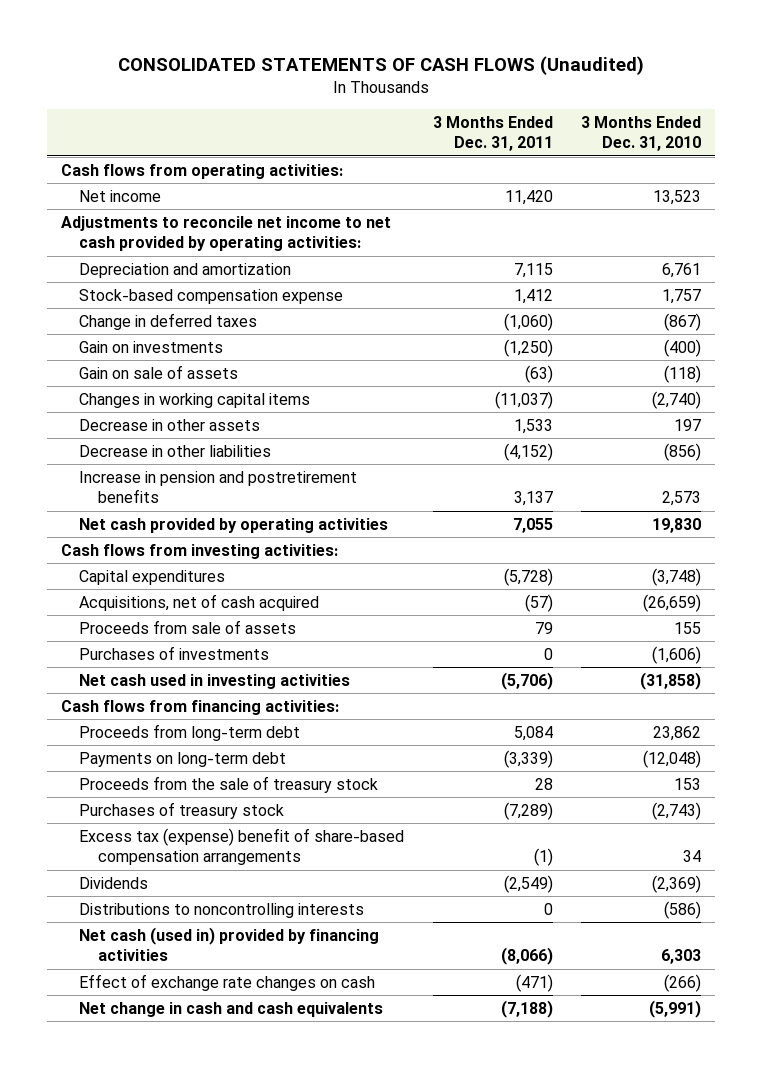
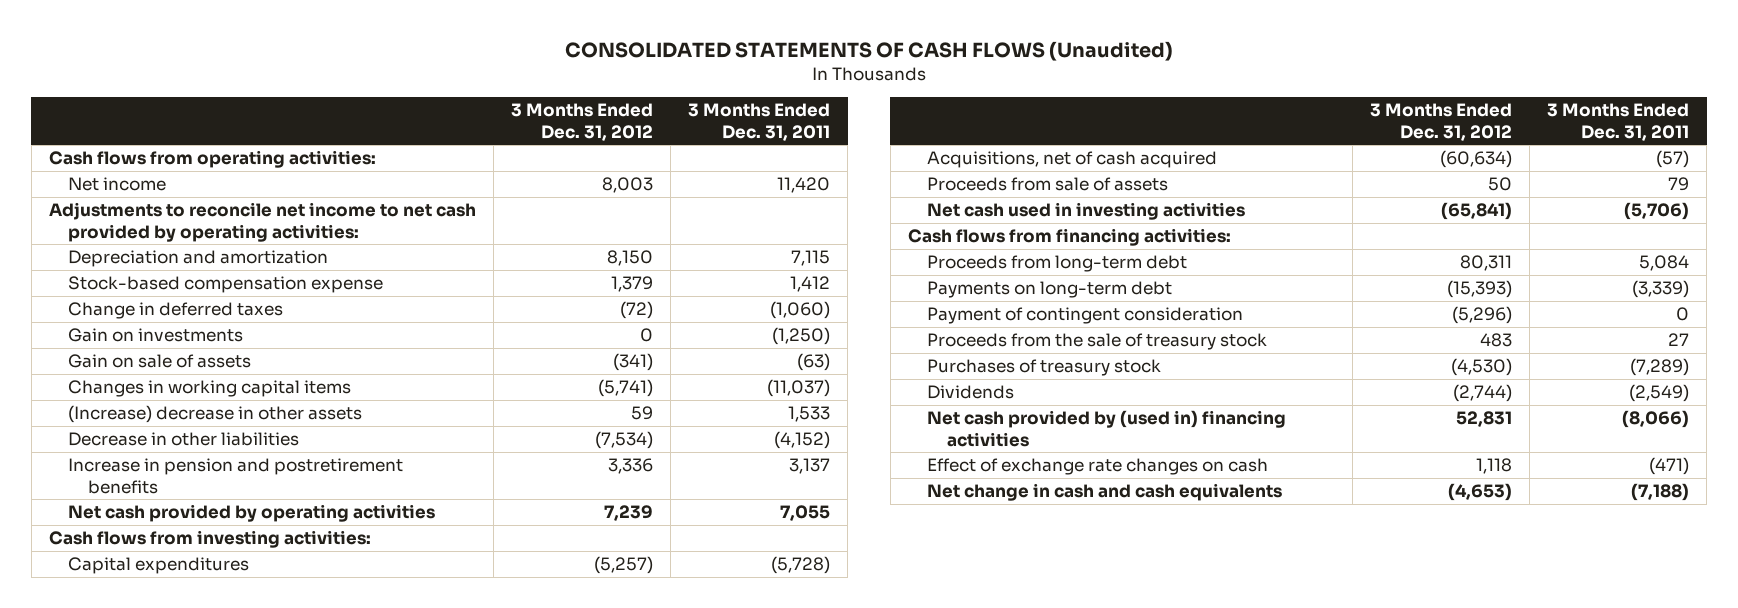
- | 3 Months Ended Dec. 31, 2011 | 3 Months Ended Dec. 31, 2010
+ | 3 Months Ended Dec. 31, 2012 | 3 Months Ended Dec. 31, 2011
- Decrease in other assets | 1,533 | 197
+ (Increase) decrease in other assets | 59 | 1,533
- Purchases of investments | 0 | (1,606)
- Proceeds from the sale of treasury stock | 28 | 153
+ Payment of contingent consideration | (5,296) | 0
+ Proceeds from the sale of treasury stock | 483 | 27
- Excess tax (expense) benefit of share-based compensation arrangements | (1) | 34
- Distributions to noncontrolling interests | 0 | (586)
- Net cash (used in) provided by financing activities | (8,066) | 6,303
+ Net cash provided by (used in) financing activities | 52,831 | (8,066)

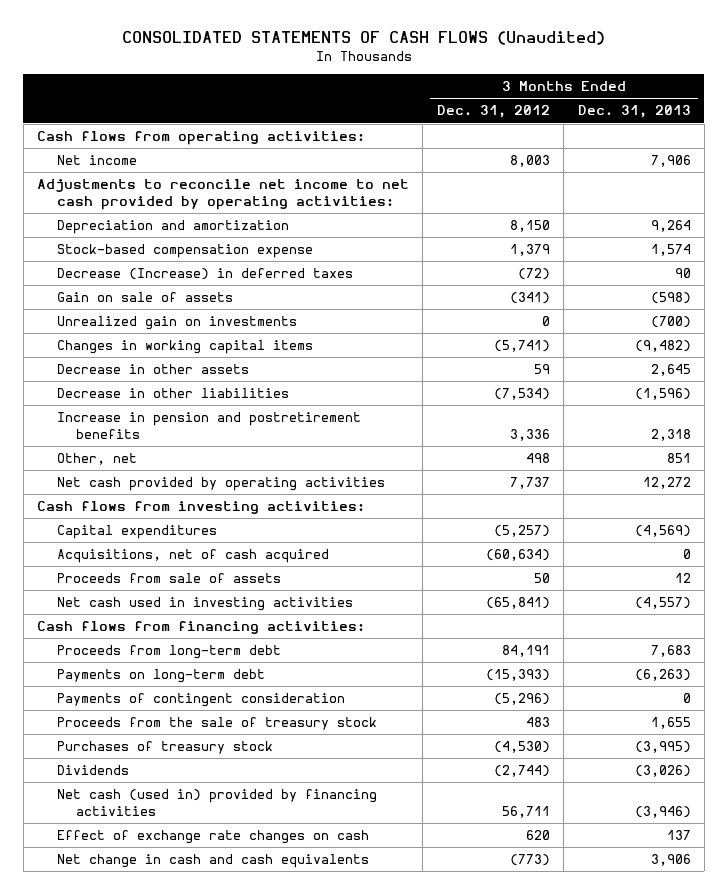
- | 3 Months Ended Dec. 31, 2012 | 3 Months Ended Dec. 31, 2011
+ | 3 Months Ended Dec. 31, 2012 | 3 Months Ended Dec. 31, 2013
- Change in deferred taxes | (72) | (1,060)
- Gain on investments | 0 | (1,250)
+ Decrease (Increase) in deferred taxes | (72) | 90
+ Unrealized gain on investments | 0 | (700)
- (Increase) decrease in other assets | 59 | 1,533
+ Decrease in other assets | 59 | 2,645
- Net cash provided by operating activities | 7,239 | 7,055
+ Other, net | 498 | 851
+ Net cash provided by operating activities | 7,737 | 12,272
- Proceeds from long-term debt | 80,311 | 5,084
+ Proceeds from long-term debt | 84,191 | 7,683
- Payment of contingent consideration | (5,296) | 0
+ Payments of contingent consideration | (5,296) | 0
- Net cash provided by (used in) financing activities | 52,831 | (8,066)
- Effect of exchange rate changes on cash | 1,118 | (471)
- Net change in cash and cash equivalents | (4,653) | (7,188)
+ Net cash (used in) provided by financing activities | 56,711 | (3,946)
+ Effect of exchange rate changes on cash | 620 | 137
+ Net change in cash and cash equivalents | (773) | 3,906

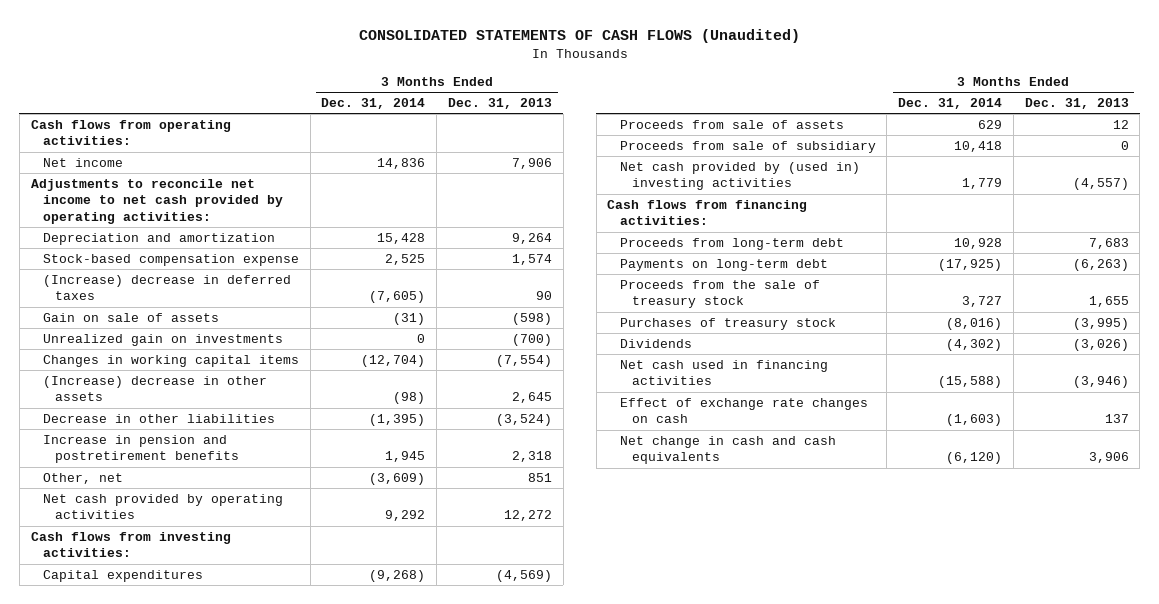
- | 3 Months Ended Dec. 31, 2012 | 3 Months Ended Dec. 31, 2013
+ | 3 Months Ended Dec. 31, 2014 | 3 Months Ended Dec. 31, 2013
- Decrease (Increase) in deferred taxes | (72) | 90
+ (Increase) decrease in deferred taxes | (7,605) | 90
- Changes in working capital items | (5,741) | (9,482)
- Decrease in other assets | 59 | 2,645
- Decrease in other liabilities | (7,534) | (1,596)
+ Changes in working capital items | (12,704) | (7,554)
+ (Increase) decrease in other assets | (98) | 2,645
+ Decrease in other liabilities | (1,395) | (3,524)
- Acquisitions, net of cash acquired | (60,634) | 0
- Net cash used in investing activities | (65,841) | (4,557)
+ Proceeds from sale of subsidiary | 10,418 | 0
+ Net cash provided by (used in) investing activities | 1,779 | (4,557)
- Payments of contingent consideration | (5,296) | 0
- Net cash (used in) provided by financing activities | 56,711 | (3,946)
+ Net cash used in financing activities | (15,588) | (3,946)

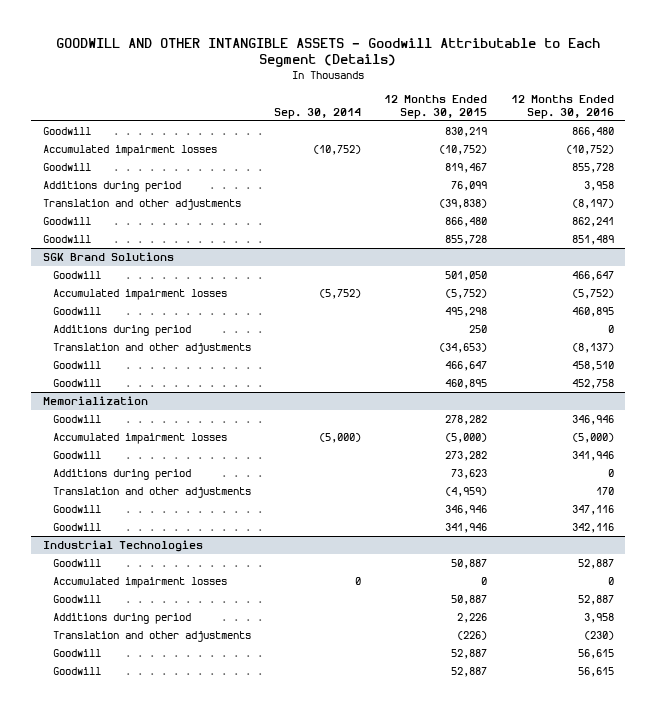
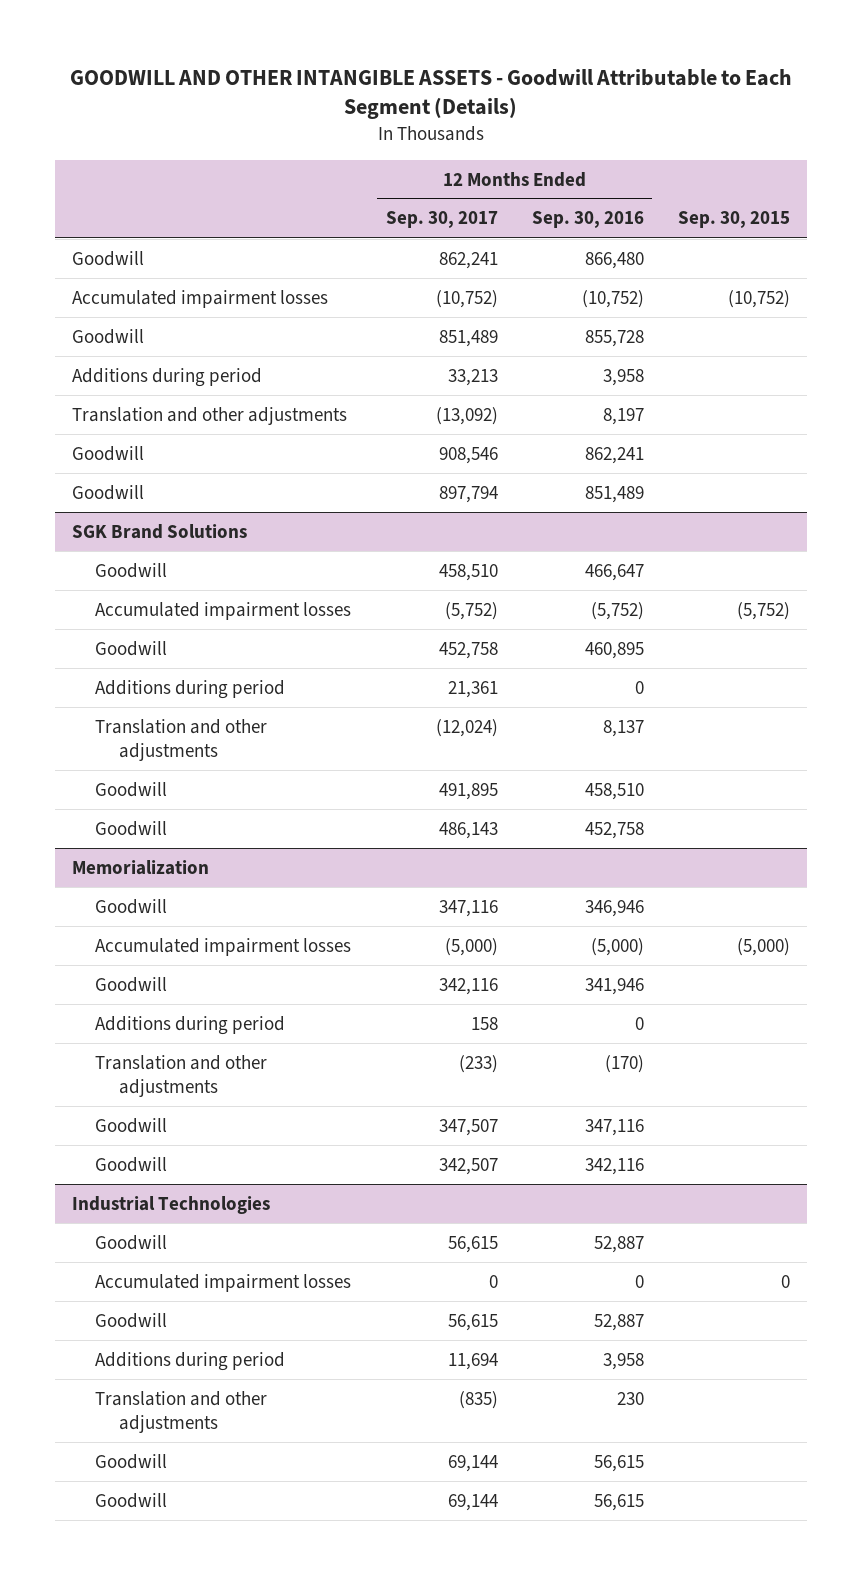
- | Sep. 30, 2014 | 12 Months Ended Sep. 30, 2015 | 12 Months Ended Sep. 30, 2016
+ | 12 Months Ended Sep. 30, 2017 | 12 Months Ended Sep. 30, 2016 | Sep. 30, 2015
- Translation and other adjustments | | (39,838) | (8,197)
+ Translation and other adjustments | (13,092) | 8,197 |
@ SGK Brand Solutions
- Translation and other adjustments | | (34,653) | (8,137)
+ Translation and other adjustments | (12,024) | 8,137 |
@ Memorialization
- Translation and other adjustments | | (4,959) | 170
+ Translation and other adjustments | (233) | (170) |
@ Industrial Technologies
- Translation and other adjustments | | (226) | (230)
+ Translation and other adjustments | (835) | 230 |

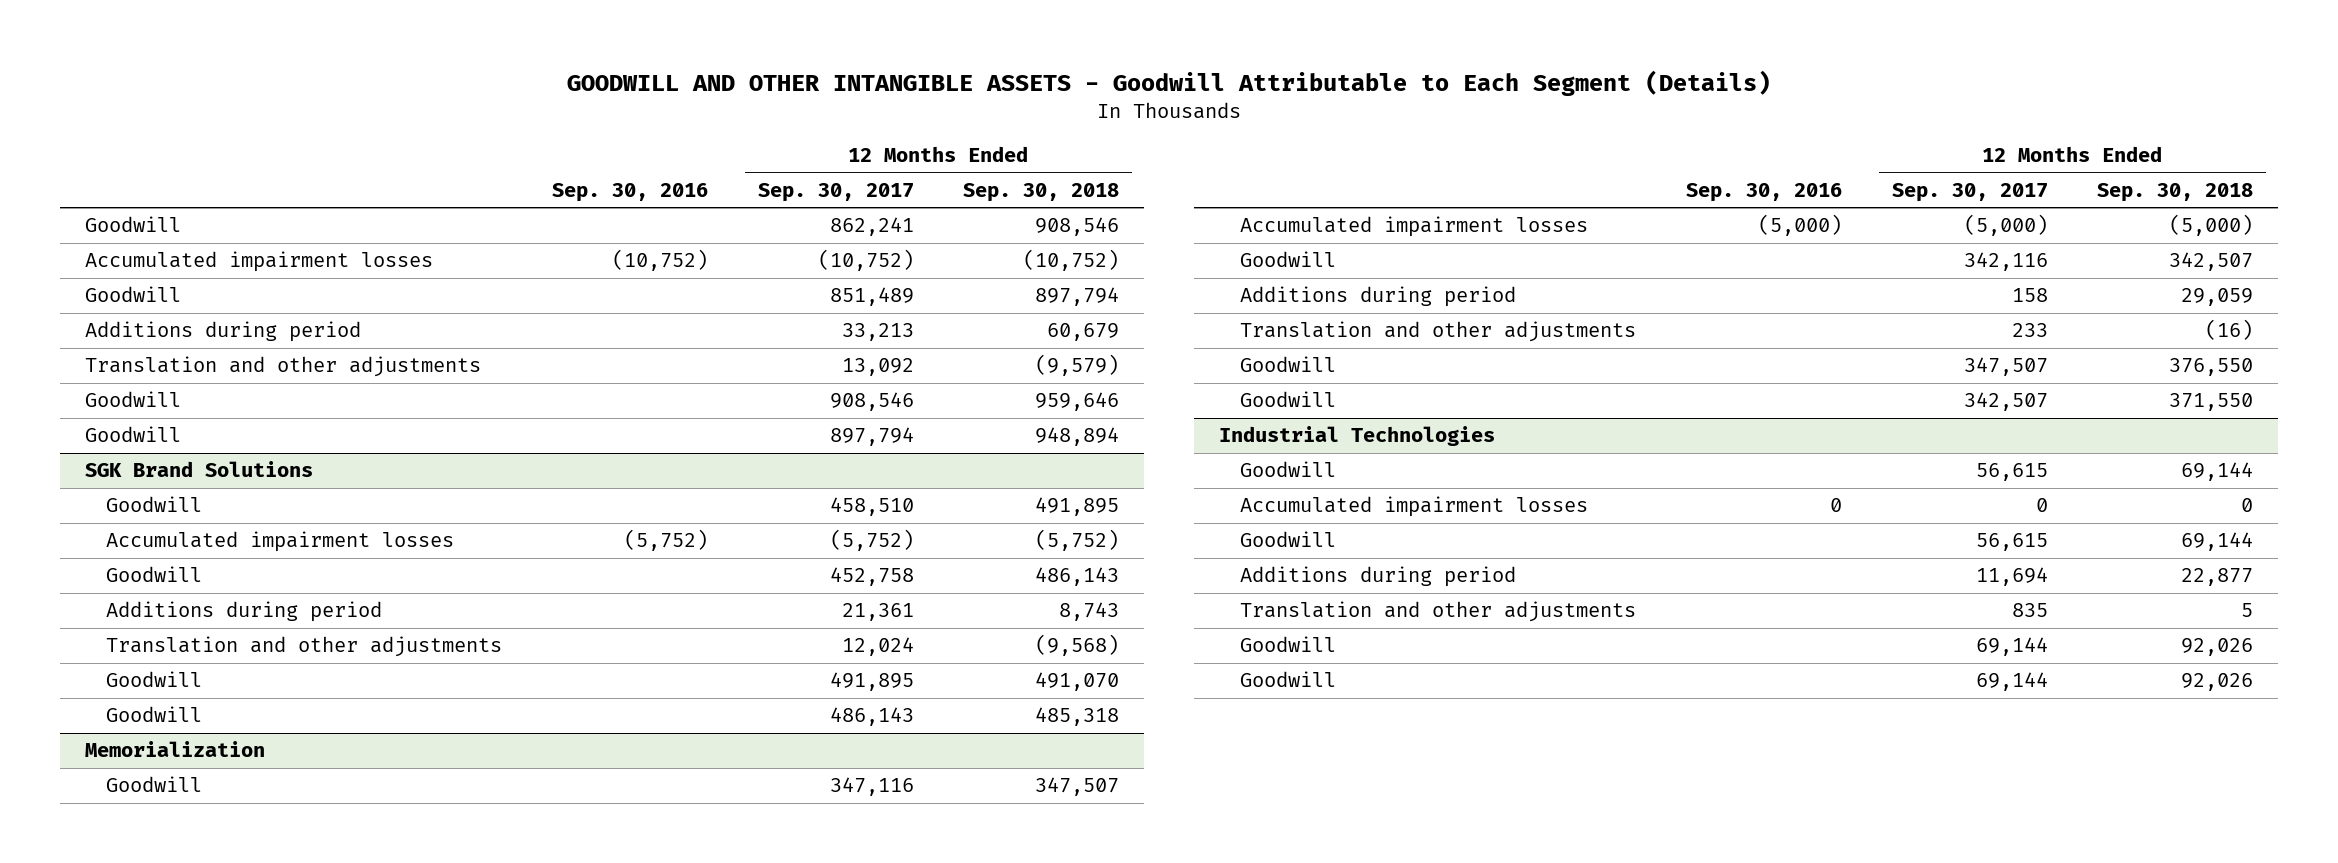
- | 12 Months Ended Sep. 30, 2017 | 12 Months Ended Sep. 30, 2016 | Sep. 30, 2015
+ | Sep. 30, 2016 | 12 Months Ended Sep. 30, 2017 | 12 Months Ended Sep. 30, 2018
- Translation and other adjustments | (13,092) | 8,197 |
+ Translation and other adjustments | | 13,092 | (9,579)
@ SGK Brand Solutions
- Translation and other adjustments | (12,024) | 8,137 |
+ Translation and other adjustments | | 12,024 | (9,568)
@ Memorialization
- Translation and other adjustments | (233) | (170) |
+ Translation and other adjustments | | 233 | (16)
@ Industrial Technologies
- Translation and other adjustments | (835) | 230 |
+ Translation and other adjustments | | 835 | 5

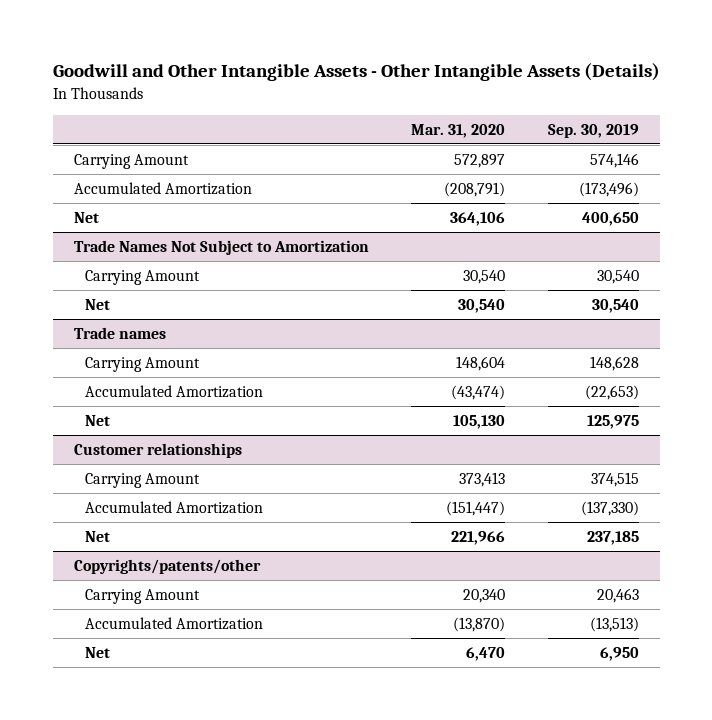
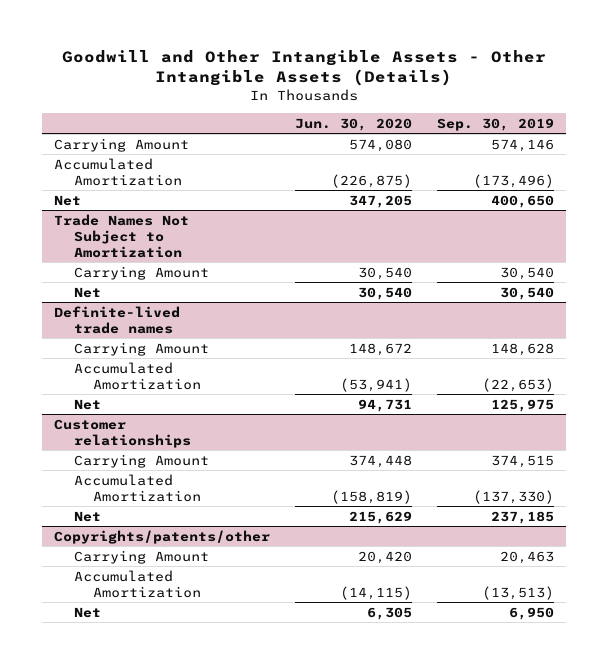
- | Mar. 31, 2020 | Sep. 30, 2019
+ | Jun. 30, 2020 | Sep. 30, 2019
- Trade names
+ Definite-lived trade names

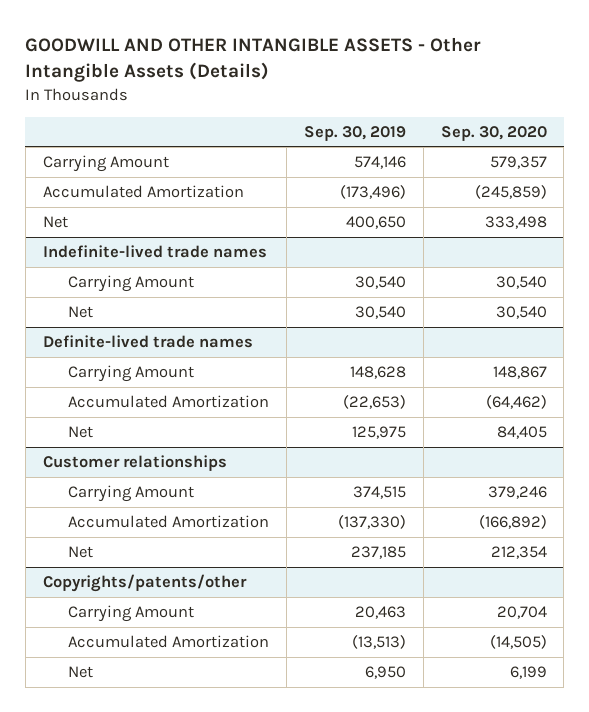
- Goodwill and Other Intangible Assets - Other Intangible Assets (Details)
+ GOODWILL AND OTHER INTANGIBLE ASSETS - Other Intangible Assets (Details)
- | Jun. 30, 2020 | Sep. 30, 2019
+ | Sep. 30, 2019 | Sep. 30, 2020
- Trade Names Not Subject to Amortization
+ Indefinite-lived trade names

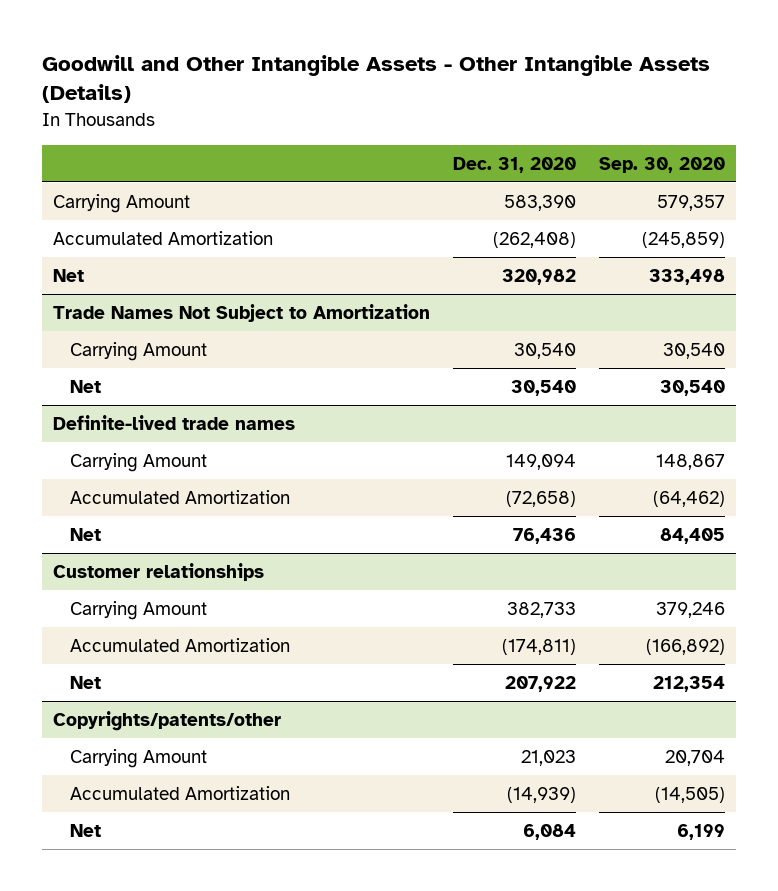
- GOODWILL AND OTHER INTANGIBLE ASSETS - Other Intangible Assets (Details)
+ Goodwill and Other Intangible Assets - Other Intangible Assets (Details)
- | Sep. 30, 2019 | Sep. 30, 2020
+ | Dec. 31, 2020 | Sep. 30, 2020
- Indefinite-lived trade names
+ Trade Names Not Subject to Amortization

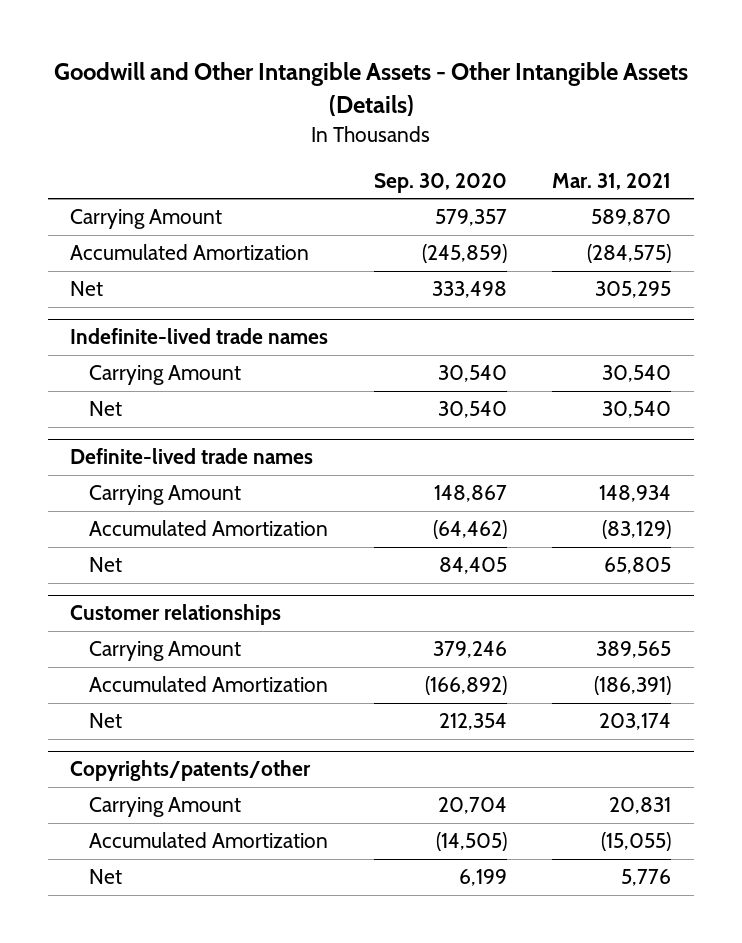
- | Dec. 31, 2020 | Sep. 30, 2020
+ | Sep. 30, 2020 | Mar. 31, 2021
- Trade Names Not Subject to Amortization
+ Indefinite-lived trade names

